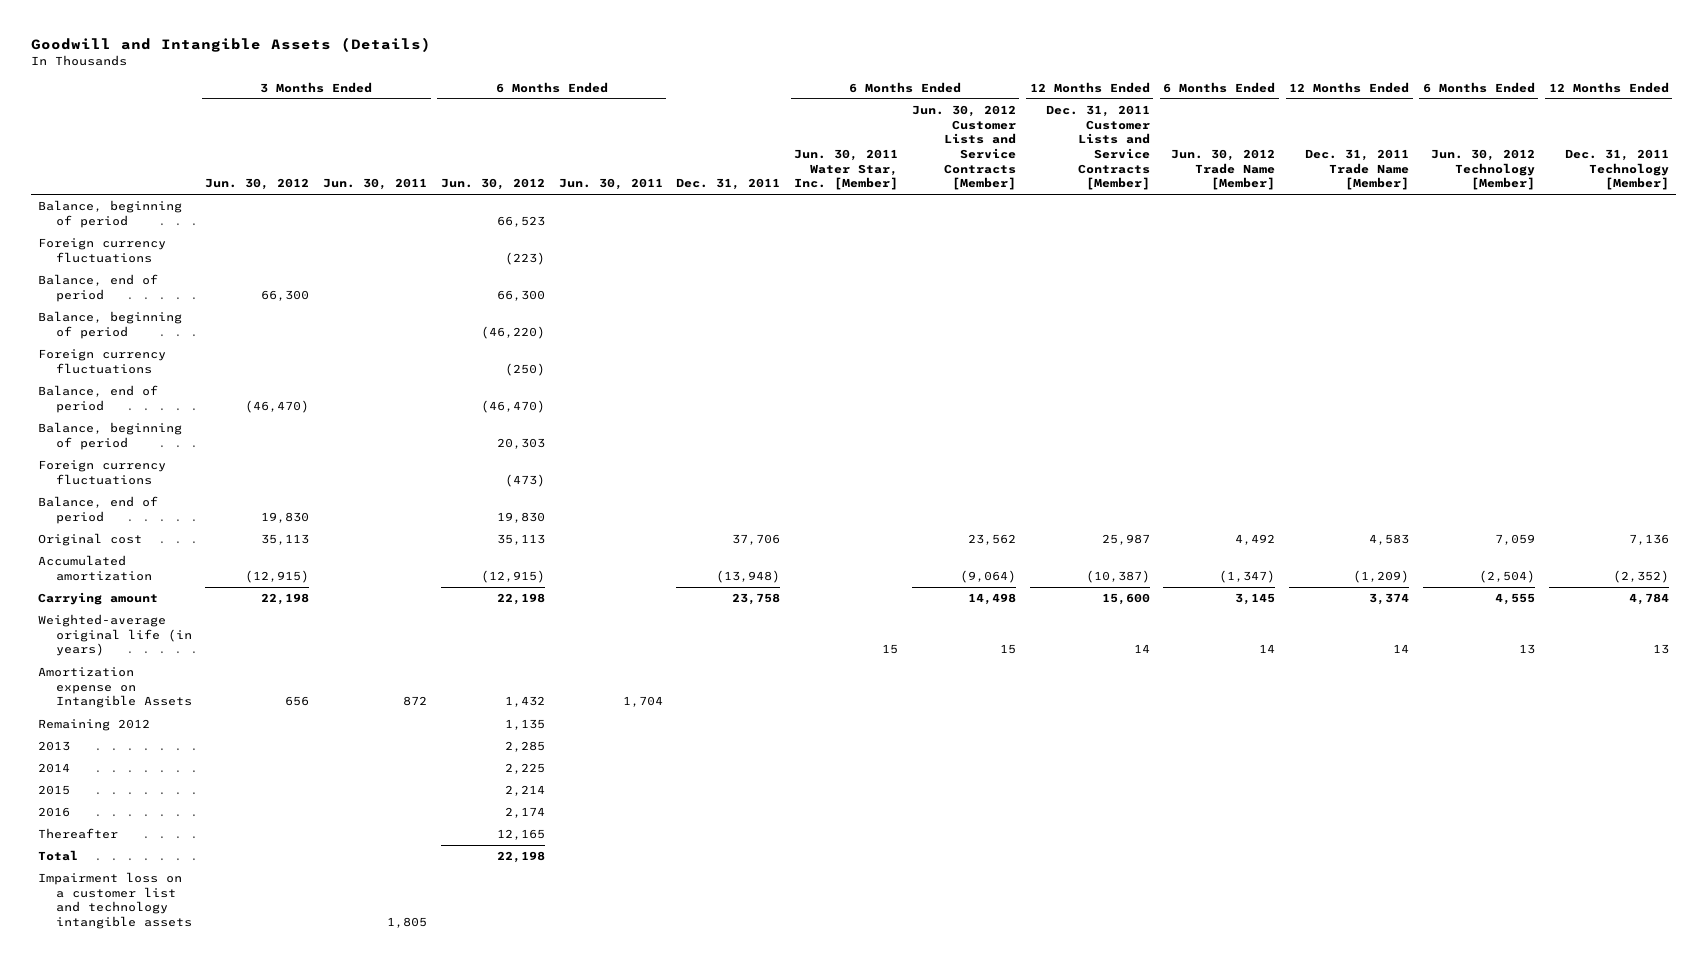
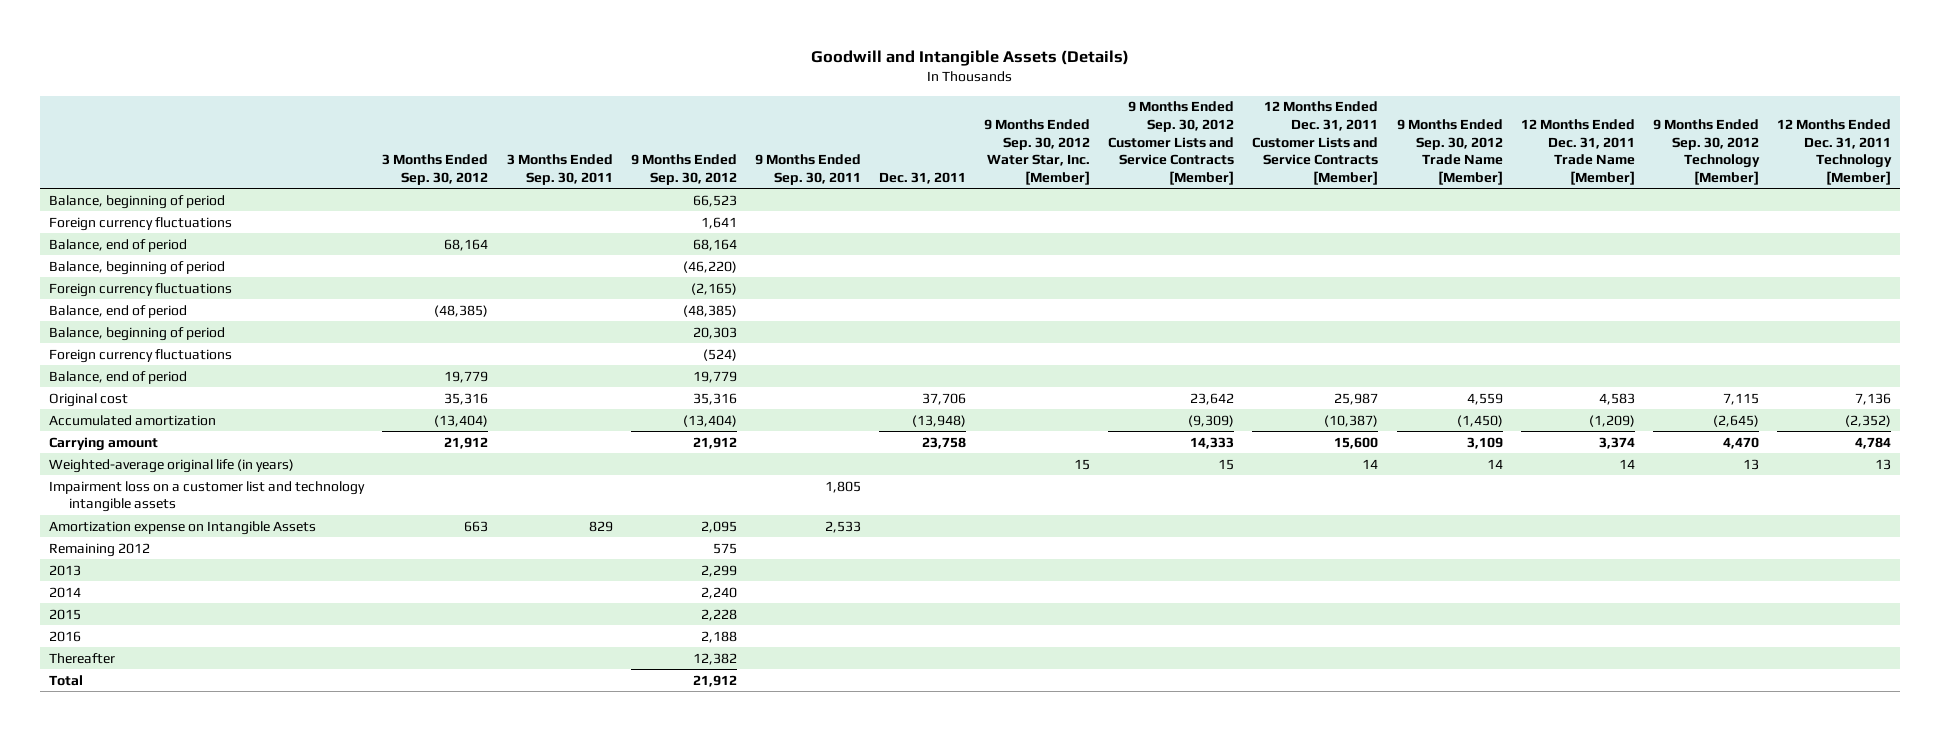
- | 3 Months Ended Jun. 30, 2012 | 3 Months Ended Jun. 30, 2011 | 6 Months Ended Jun. 30, 2012 | 6 Months Ended Jun. 30, 2011 | Dec. 31, 2011 | 6 Months Ended Jun. 30, 2011 Water Star, Inc. [Member] | 6 Months Ended Jun. 30, 2012 Customer Lists and Service Contracts [Member] | 12 Months Ended Dec. 31, 2011 Customer Lists and Service Contracts [Member] | 6 Months Ended Jun. 30, 2012 Trade Name [Member] | 12 Months Ended Dec. 31, 2011 Trade Name [Member] | 6 Months Ended Jun. 30, 2012 Technology [Member] | 12 Months Ended Dec. 31, 2011 Technology [Member]
+ | 3 Months Ended Sep. 30, 2012 | 3 Months Ended Sep. 30, 2011 | 9 Months Ended Sep. 30, 2012 | 9 Months Ended Sep. 30, 2011 | Dec. 31, 2011 | 9 Months Ended Sep. 30, 2012 Water Star, Inc. [Member] | 9 Months Ended Sep. 30, 2012 Customer Lists and Service Contracts [Member] | 12 Months Ended Dec. 31, 2011 Customer Lists and Service Contracts [Member] | 9 Months Ended Sep. 30, 2012 Trade Name [Member] | 12 Months Ended Dec. 31, 2011 Trade Name [Member] | 9 Months Ended Sep. 30, 2012 Technology [Member] | 12 Months Ended Dec. 31, 2011 Technology [Member]
moved up: Impairment loss on a customer list and technology intangible assets | | | | 1,805 | | | | | | | |

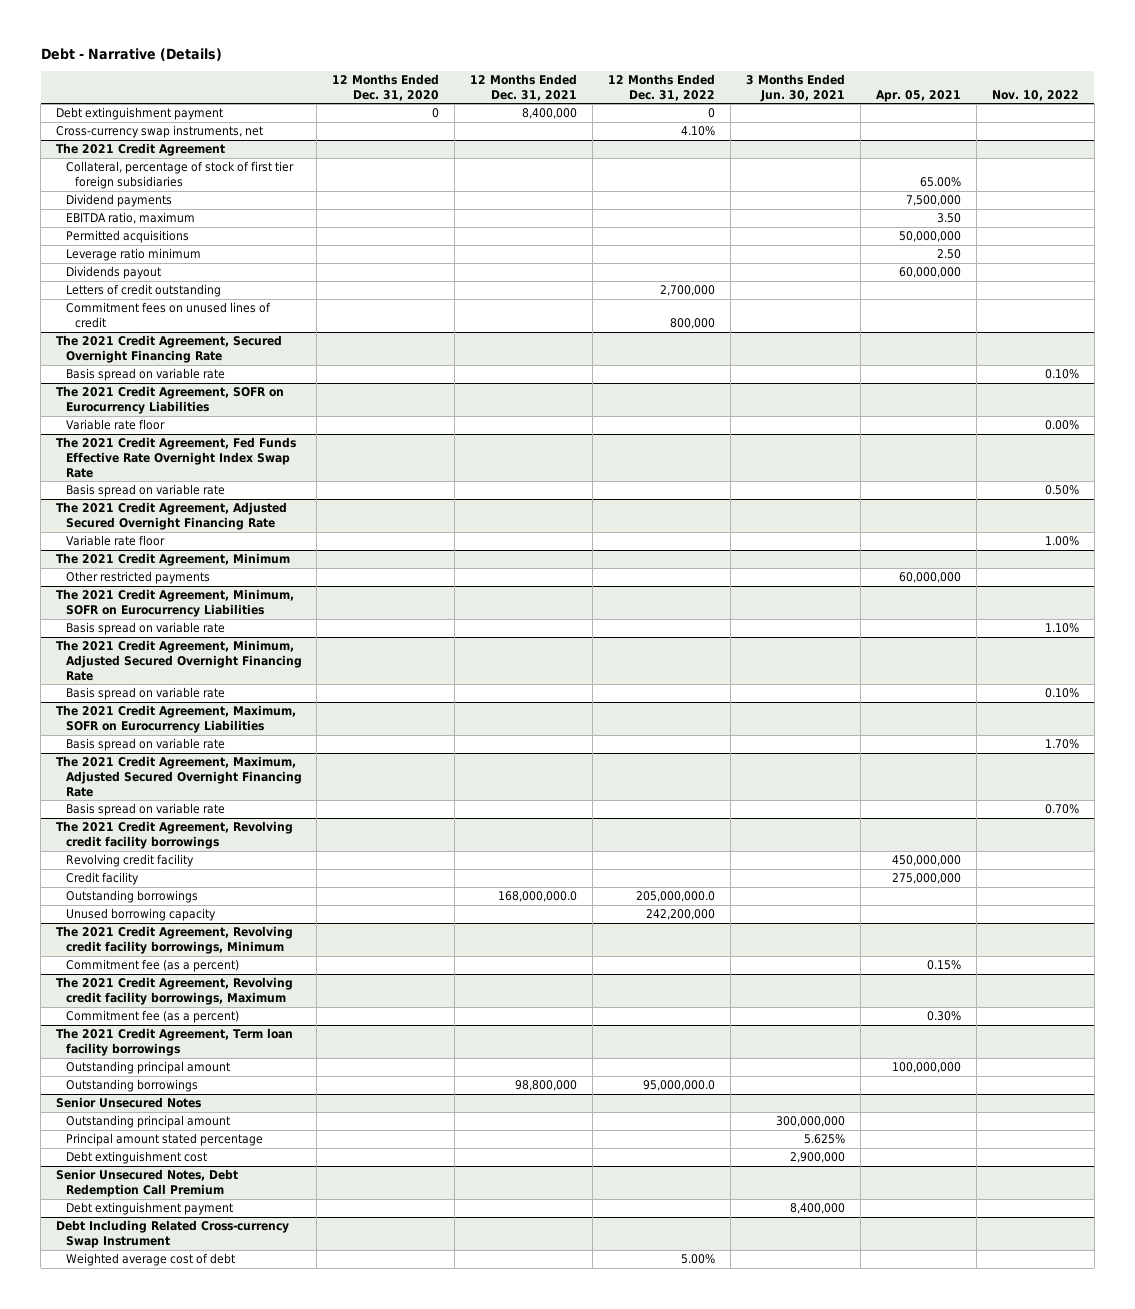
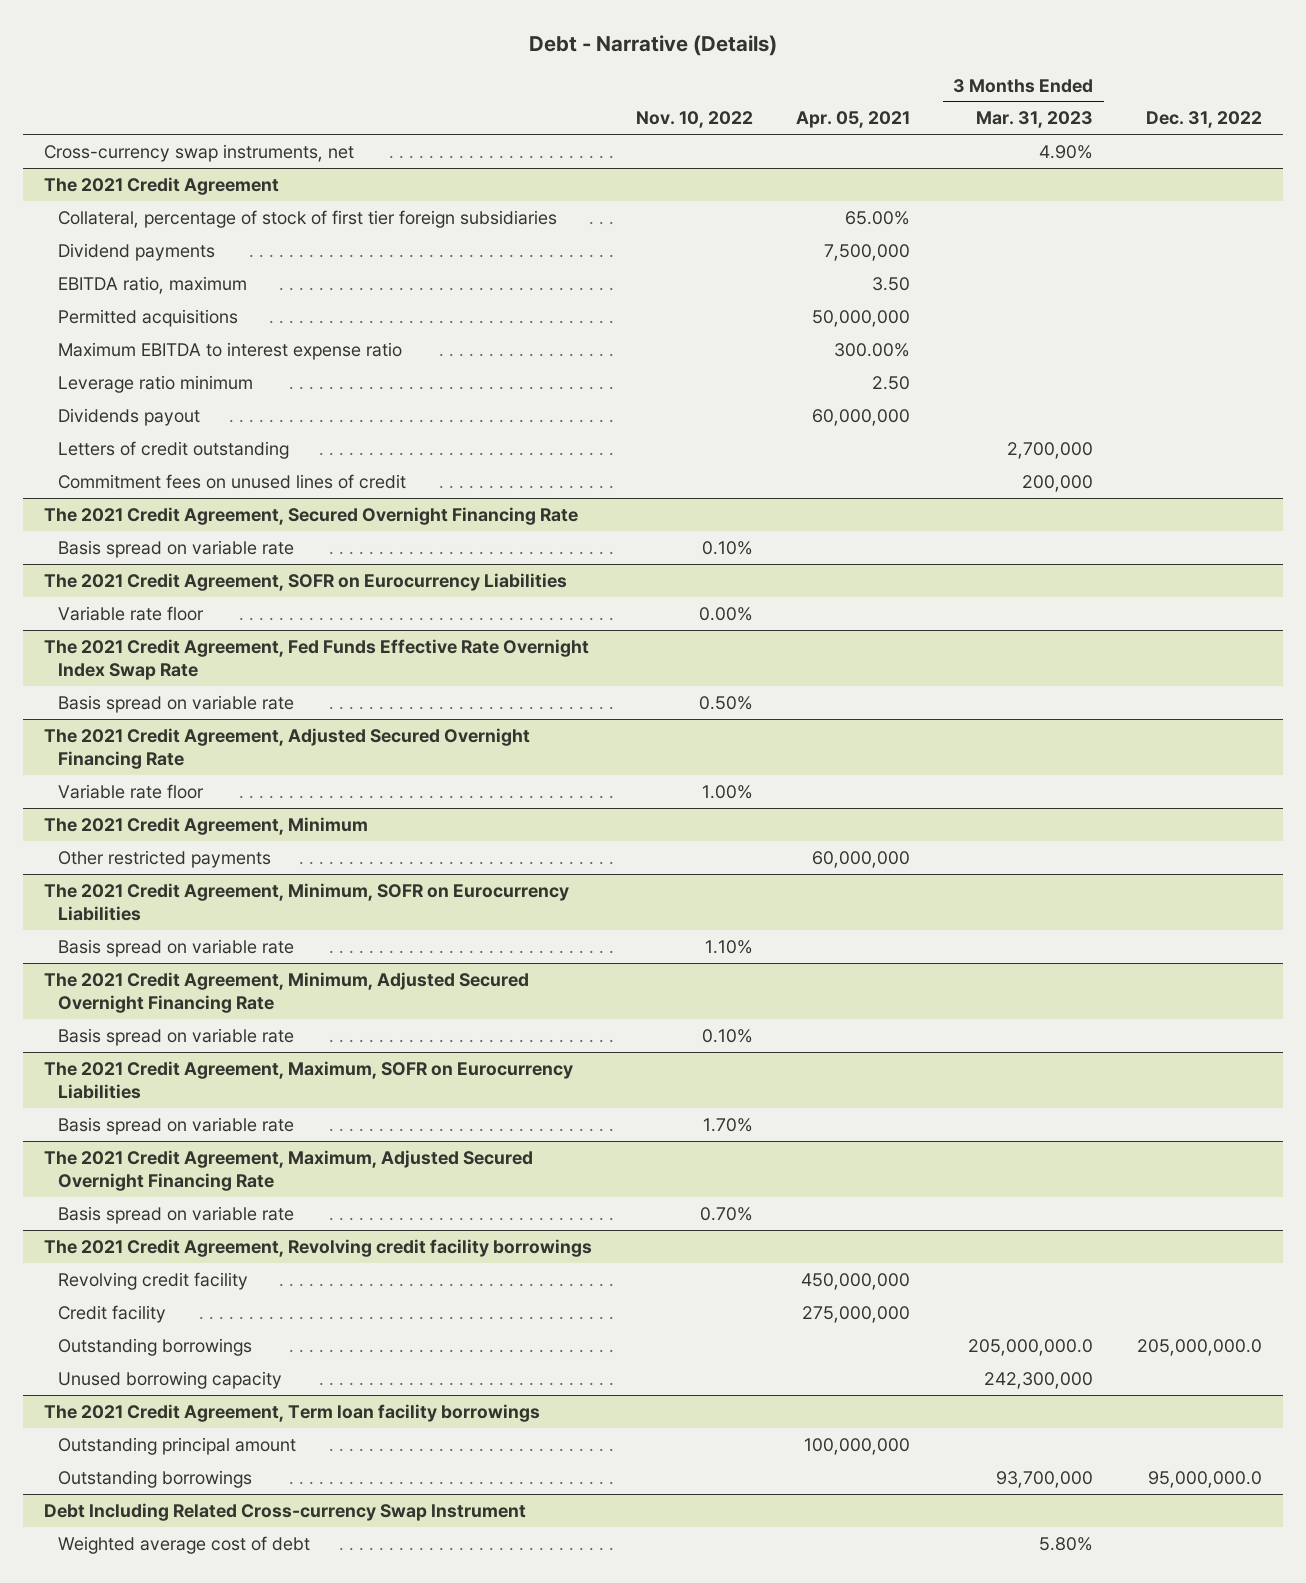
- | 12 Months Ended Dec. 31, 2020 | 12 Months Ended Dec. 31, 2021 | 12 Months Ended Dec. 31, 2022 | 3 Months Ended Jun. 30, 2021 | Apr. 05, 2021 | Nov. 10, 2022
+ | Nov. 10, 2022 | Apr. 05, 2021 | 3 Months Ended Mar. 31, 2023 | Dec. 31, 2022
- Debt extinguishment payment | 0 | 8,400,000 | 0 | | |
@ The 2021 Credit Agreement
+ Maximum EBITDA to interest expense ratio | | 300.00% | |
- The 2021 Credit Agreement, Revolving credit facility borrowings, Minimum
- Commitment fee (as a percent) | | | | | 0.15% |
- The 2021 Credit Agreement, Revolving credit facility borrowings, Maximum
- Commitment fee (as a percent) | | | | | 0.30% |
- Senior Unsecured Notes
- Outstanding principal amount | | | | 300,000,000 | |
- Principal amount stated percentage | | | | 5.625% | |
- Debt extinguishment cost | | | | 2,900,000 | |
- Senior Unsecured Notes, Debt Redemption Call Premium
- Debt extinguishment payment | | | | 8,400,000 | |

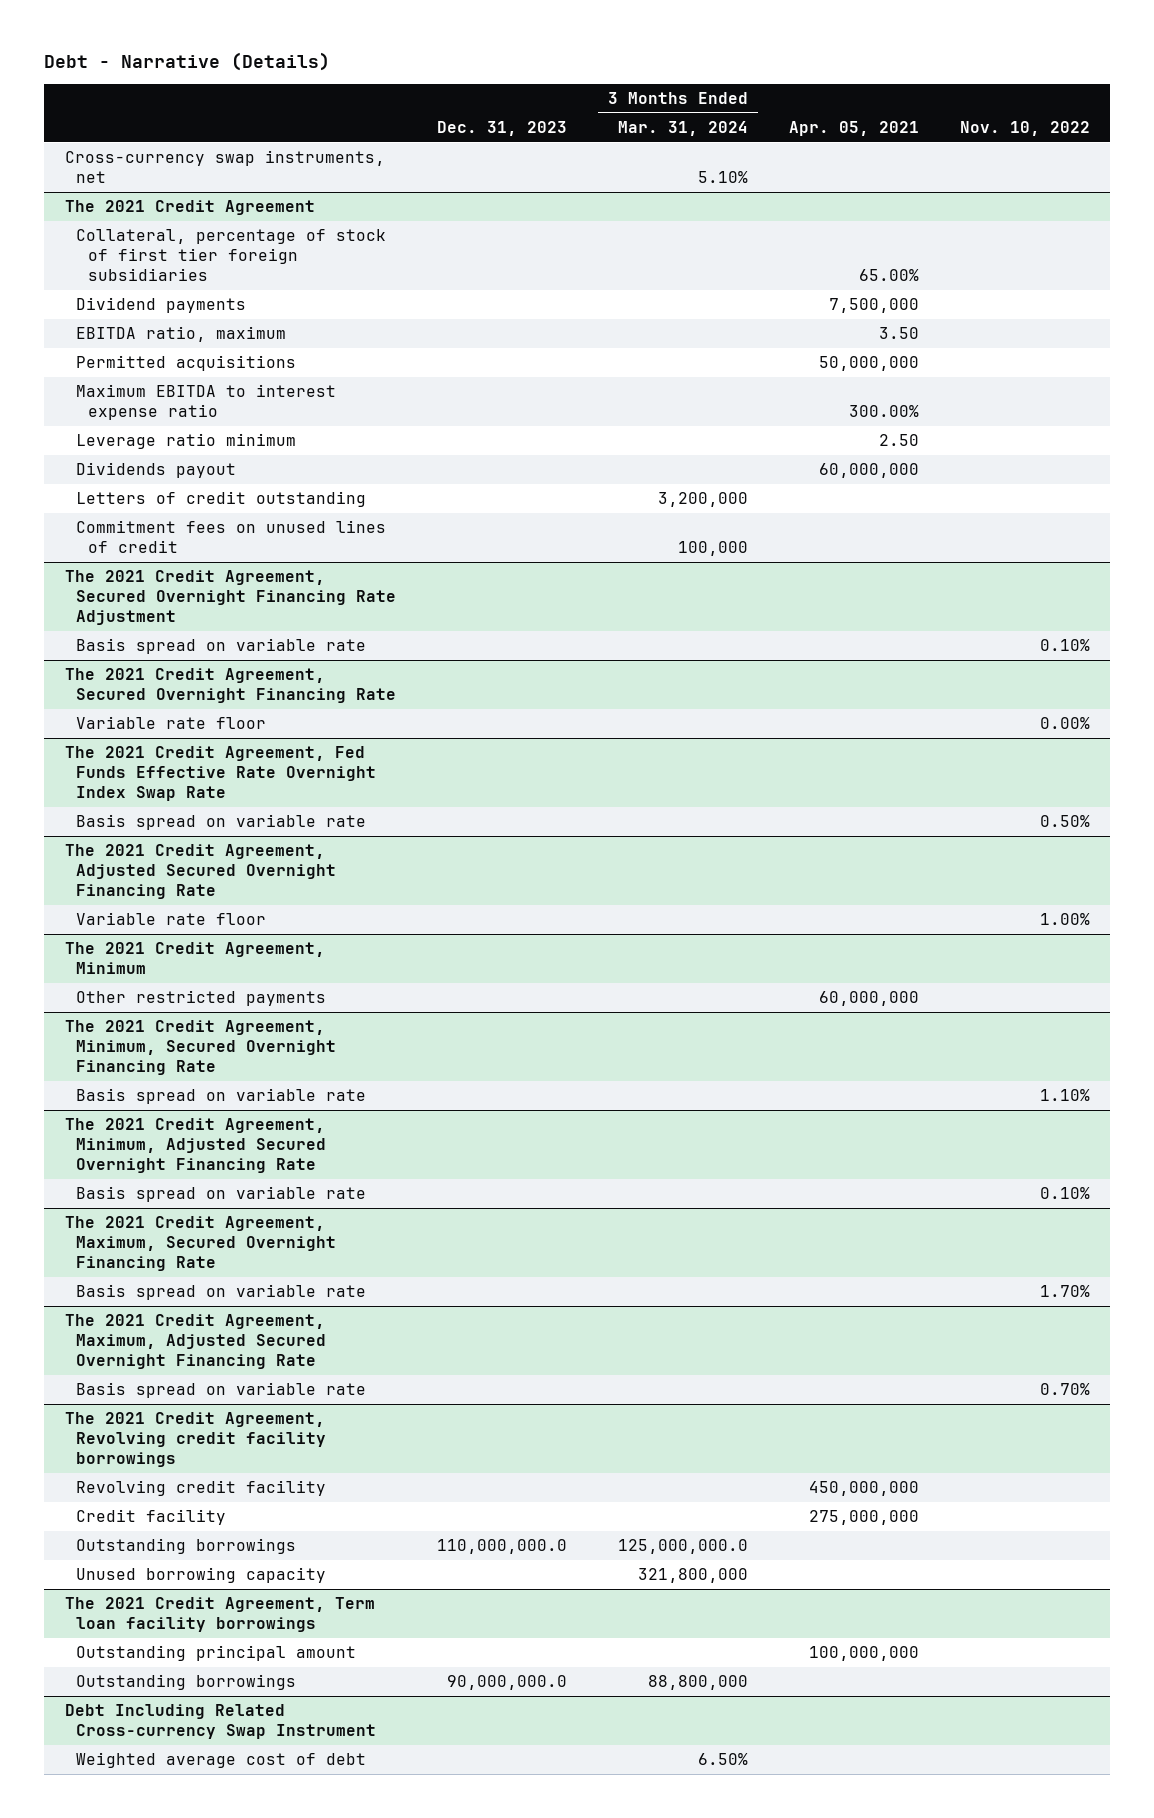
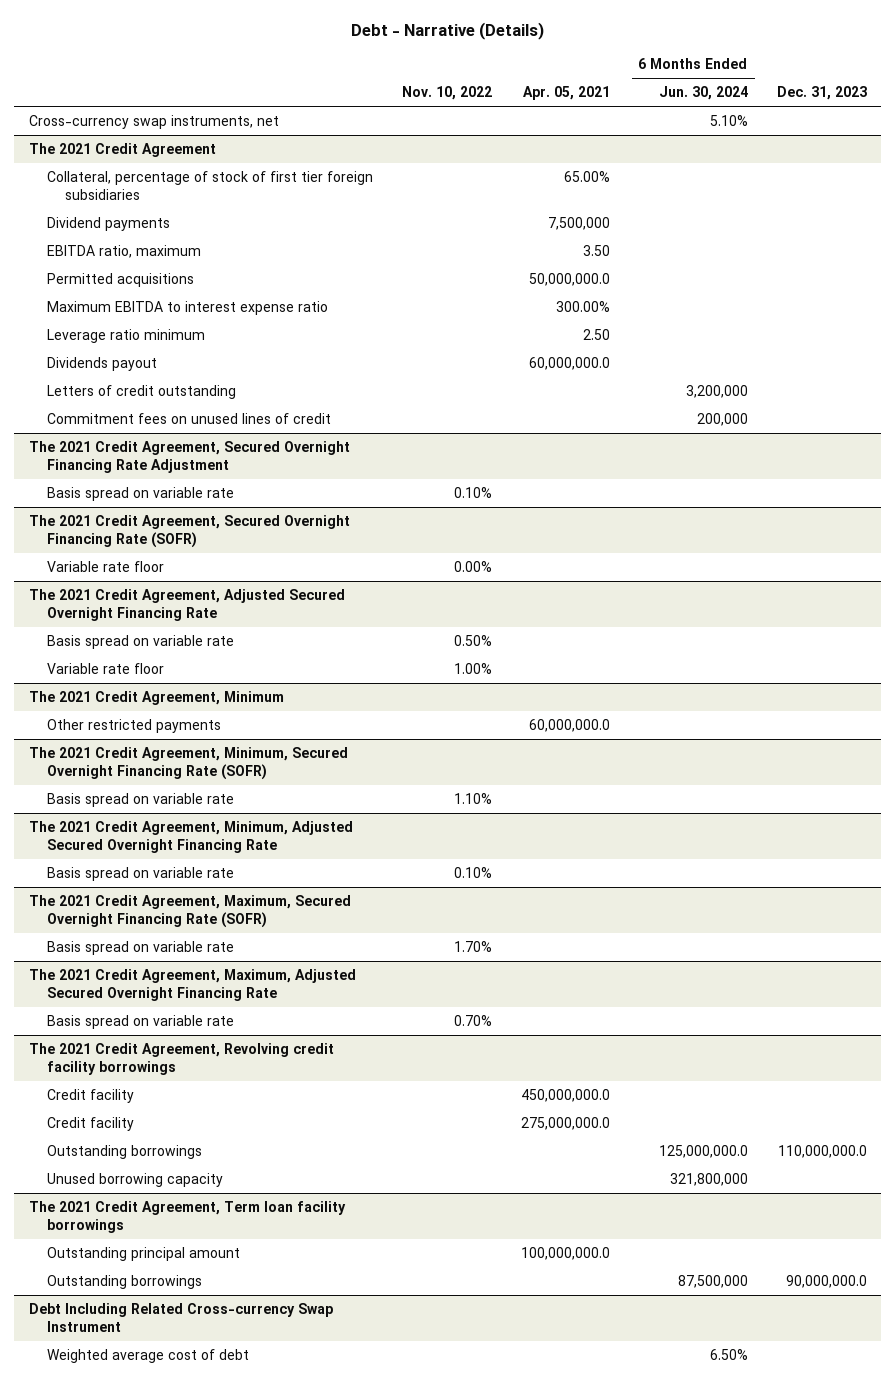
- | Dec. 31, 2023 | 3 Months Ended Mar. 31, 2024 | Apr. 05, 2021 | Nov. 10, 2022
+ | Nov. 10, 2022 | Apr. 05, 2021 | 6 Months Ended Jun. 30, 2024 | Dec. 31, 2023
@ The 2021 Credit Agreement
- Permitted acquisitions | | | 50,000,000 |
+ Permitted acquisitions | | 50,000,000.0 | |
- Dividends payout | | | 60,000,000 |
+ Dividends payout | | 60,000,000.0 | |
- The 2021 Credit Agreement, Secured Overnight Financing Rate
+ The 2021 Credit Agreement, Secured Overnight Financing Rate (SOFR)
- The 2021 Credit Agreement, Fed Funds Effective Rate Overnight Index Swap Rate
- Basis spread on variable rate | | | | 0.50%
@ The 2021 Credit Agreement, Adjusted Secured Overnight Financing Rate
+ Basis spread on variable rate | 0.50% | | |
@ The 2021 Credit Agreement, Minimum
- Other restricted payments | | | 60,000,000 |
- The 2021 Credit Agreement, Minimum, Secured Overnight Financing Rate
@ The 2021 Credit Agreement, Minimum
+ Other restricted payments | | 60,000,000.0 | |
+ The 2021 Credit Agreement, Minimum, Secured Overnight Financing Rate (SOFR)
- The 2021 Credit Agreement, Maximum, Secured Overnight Financing Rate
+ The 2021 Credit Agreement, Maximum, Secured Overnight Financing Rate (SOFR)
@ The 2021 Credit Agreement, Revolving credit facility borrowings
- Revolving credit facility | | | 450,000,000 |
- Credit facility | | | 275,000,000 |
+ Credit facility | | 450,000,000.0 | |
+ Credit facility | | 275,000,000.0 | |
@ The 2021 Credit Agreement, Term loan facility borrowings
- Outstanding principal amount | | | 100,000,000 |
+ Outstanding principal amount | | 100,000,000.0 | |

